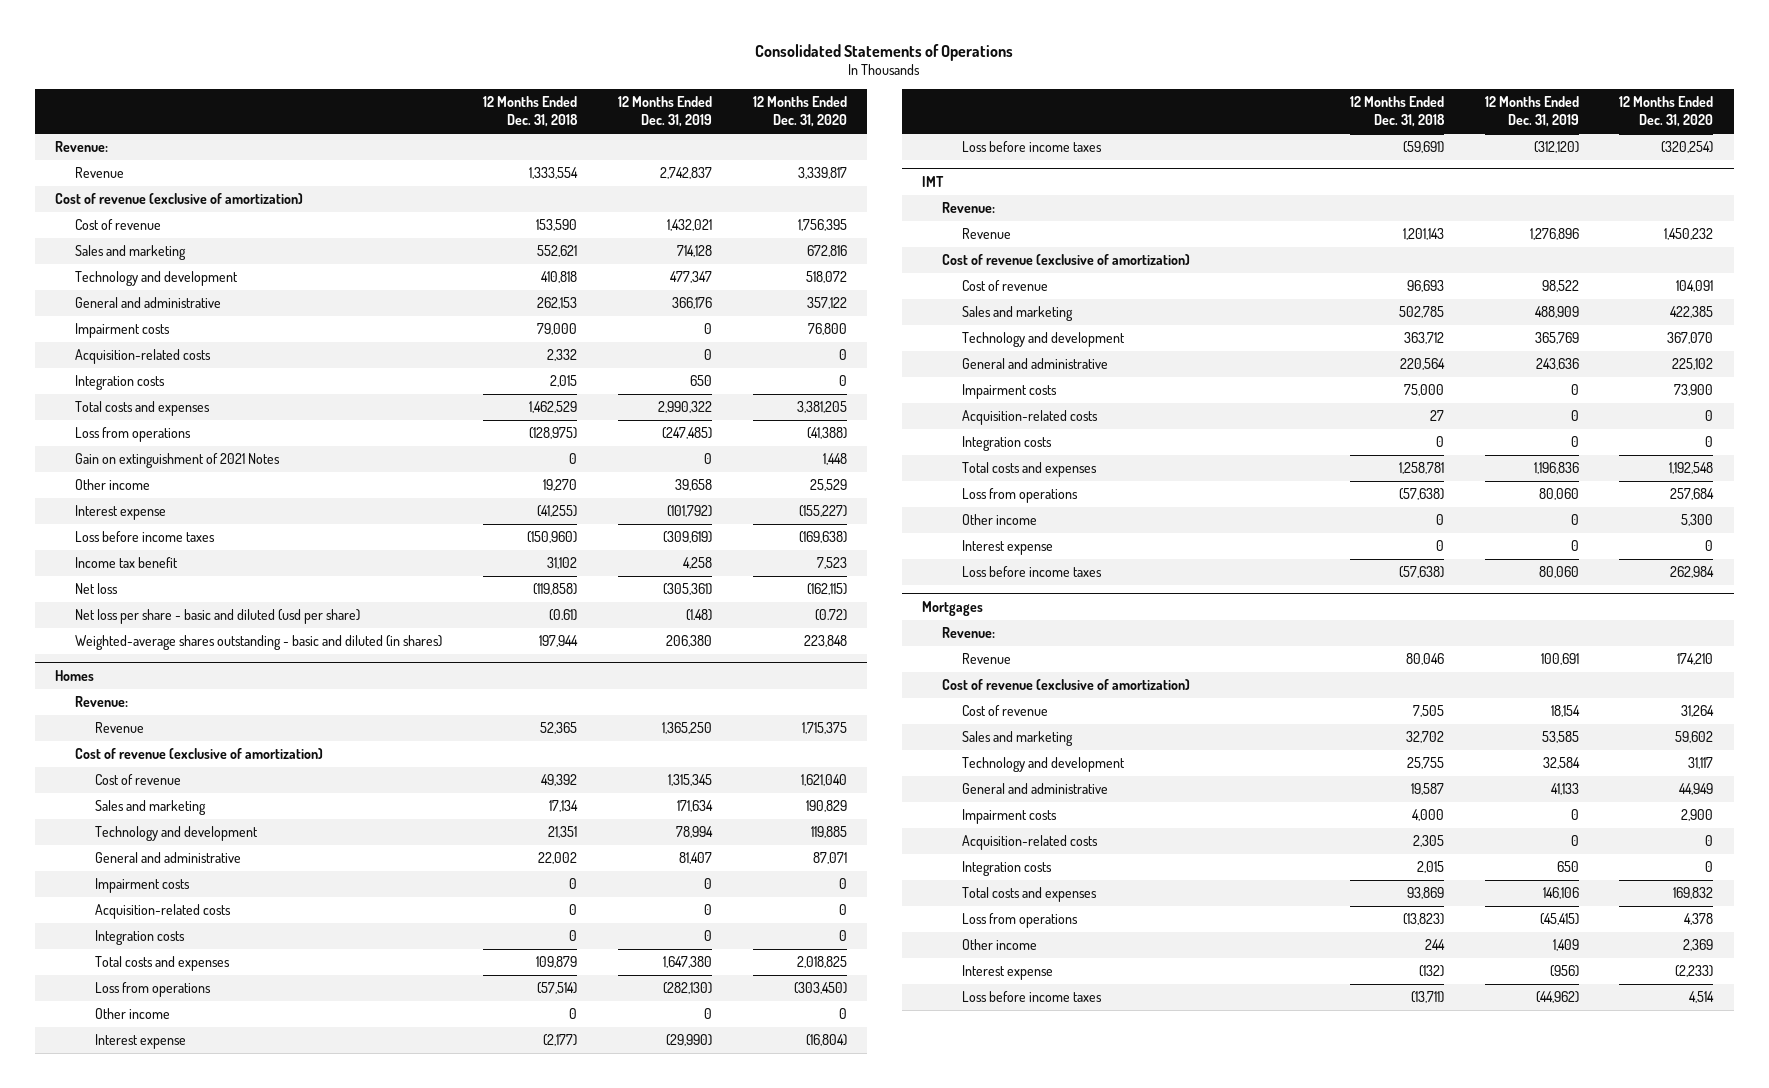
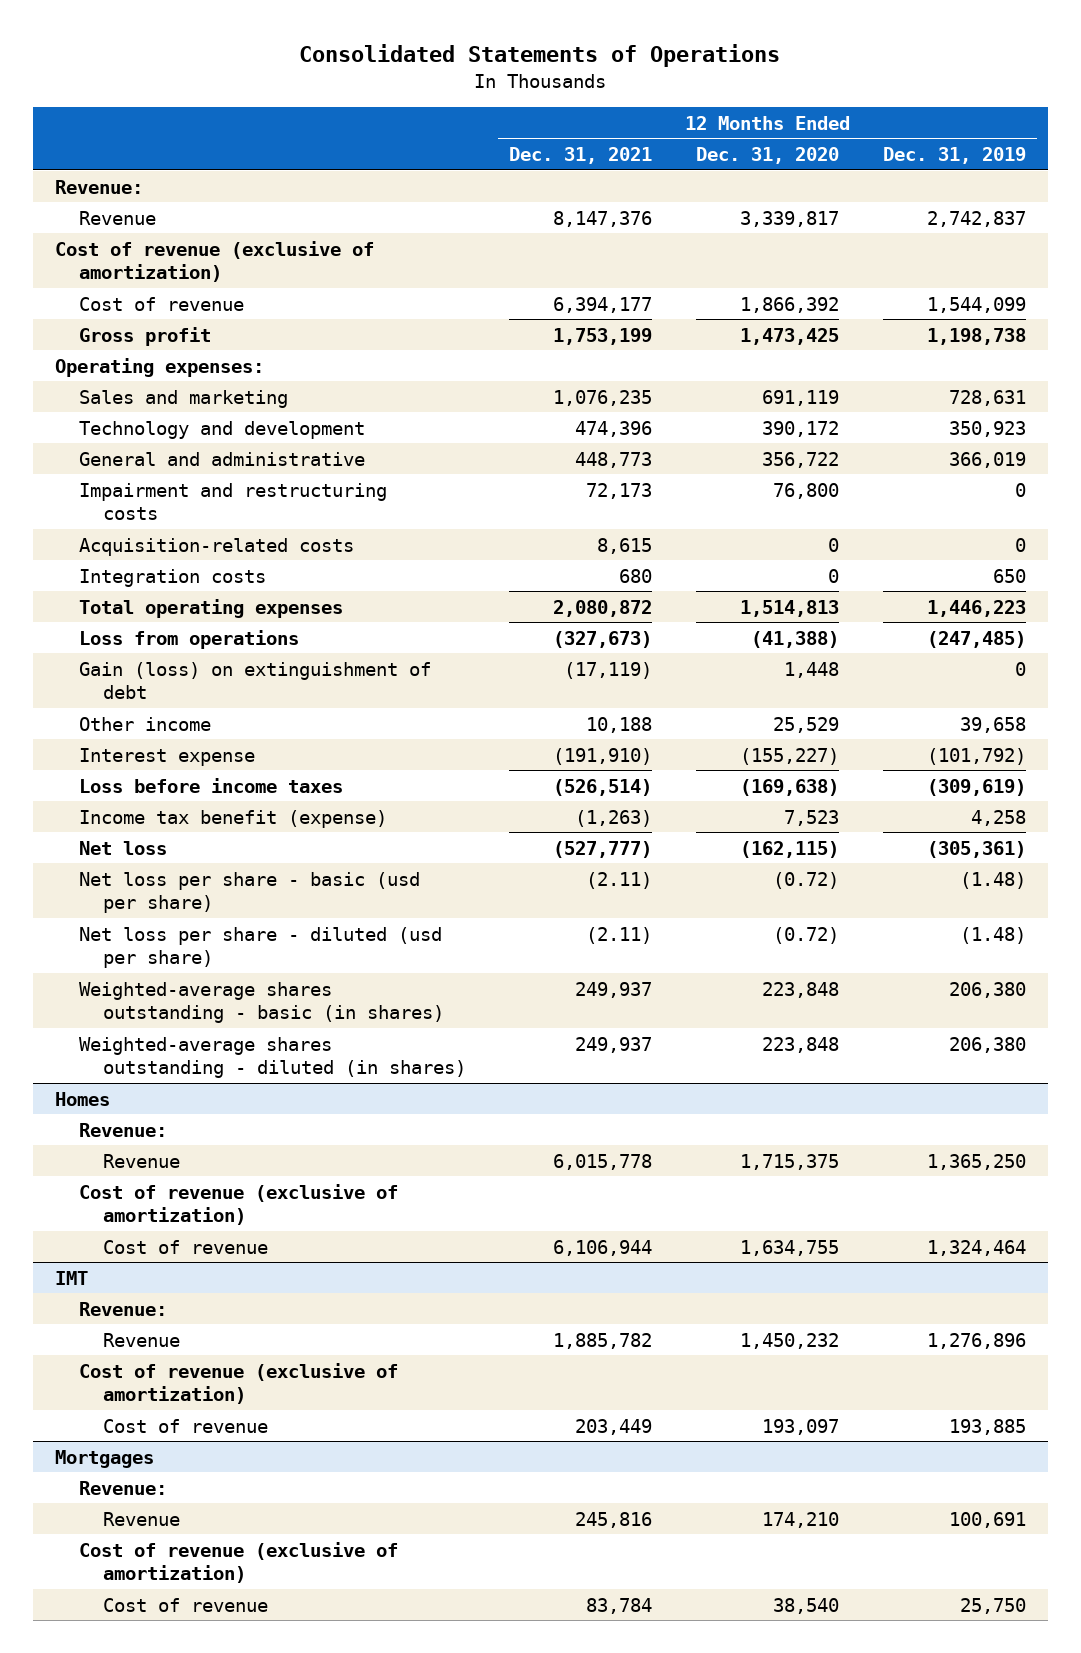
- | 12 Months Ended Dec. 31, 2018 | 12 Months Ended Dec. 31, 2019 | 12 Months Ended Dec. 31, 2020
+ | 12 Months Ended Dec. 31, 2021 | 12 Months Ended Dec. 31, 2020 | 12 Months Ended Dec. 31, 2019
- Cost of revenue | 153,590 | 1,432,021 | 1,756,395
- Sales and marketing | 552,621 | 714,128 | 672,816
- Technology and development | 410,818 | 477,347 | 518,072
- General and administrative | 262,153 | 366,176 | 357,122
- Impairment costs | 79,000 | 0 | 76,800
+ Cost of revenue | 6,394,177 | 1,866,392 | 1,544,099
+ Gross profit | 1,753,199 | 1,473,425 | 1,198,738
+ Operating expenses:
+ Sales and marketing | 1,076,235 | 691,119 | 728,631
+ Technology and development | 474,396 | 390,172 | 350,923
+ General and administrative | 448,773 | 356,722 | 366,019
+ Impairment and restructuring costs | 72,173 | 76,800 | 0
- Total costs and expenses | 1,462,529 | 2,990,322 | 3,381,205
+ Total operating expenses | 2,080,872 | 1,514,813 | 1,446,223
- Gain on extinguishment of 2021 Notes | 0 | 0 | 1,448
+ Gain (loss) on extinguishment of debt | (17,119) | 1,448 | 0
- Income tax benefit | 31,102 | 4,258 | 7,523
+ Income tax benefit (expense) | (1,263) | 7,523 | 4,258
- Net loss per share - basic and diluted (usd per share) | (0.61) | (1.48) | (0.72)
- Weighted-average shares outstanding - basic and diluted (in shares) | 197,944 | 206,380 | 223,848
+ Net loss per share - basic (usd per share) | (2.11) | (0.72) | (1.48)
+ Net loss per share - diluted (usd per share) | (2.11) | (0.72) | (1.48)
+ Weighted-average shares outstanding - basic (in shares) | 249,937 | 223,848 | 206,380
+ Weighted-average shares outstanding - diluted (in shares) | 249,937 | 223,848 | 206,380
@ Homes
- Cost of revenue | 49,392 | 1,315,345 | 1,621,040
- Sales and marketing | 17,134 | 171,634 | 190,829
- Technology and development | 21,351 | 78,994 | 119,885
- General and administrative | 22,002 | 81,407 | 87,071
- Impairment costs | 0 | 0 | 0
- Acquisition-related costs | 0 | 0 | 0
- Integration costs | 0 | 0 | 0
- Total costs and expenses | 109,879 | 1,647,380 | 2,018,825
- Loss from operations | (57,514) | (282,130) | (303,450)
- Other income | 0 | 0 | 0
- Interest expense | (2,177) | (29,990) | (16,804)
- Loss before income taxes | (59,691) | (312,120) | (320,254)
+ Cost of revenue | 6,106,944 | 1,634,755 | 1,324,464
@ IMT
- Cost of revenue | 96,693 | 98,522 | 104,091
- Sales and marketing | 502,785 | 488,909 | 422,385
- Technology and development | 363,712 | 365,769 | 367,070
- General and administrative | 220,564 | 243,636 | 225,102
- Impairment costs | 75,000 | 0 | 73,900
- Acquisition-related costs | 27 | 0 | 0
- Integration costs | 0 | 0 | 0
- Total costs and expenses | 1,258,781 | 1,196,836 | 1,192,548
- Loss from operations | (57,638) | 80,060 | 257,684
- Other income | 0 | 0 | 5,300
- Interest expense | 0 | 0 | 0
- Loss before income taxes | (57,638) | 80,060 | 262,984
+ Cost of revenue | 203,449 | 193,097 | 193,885
@ Mortgages
- Cost of revenue | 7,505 | 18,154 | 31,264
- Sales and marketing | 32,702 | 53,585 | 59,602
- Technology and development | 25,755 | 32,584 | 31,117
- General and administrative | 19,587 | 41,133 | 44,949
- Impairment costs | 4,000 | 0 | 2,900
- Acquisition-related costs | 2,305 | 0 | 0
- Integration costs | 2,015 | 650 | 0
- Total costs and expenses | 93,869 | 146,106 | 169,832
- Loss from operations | (13,823) | (45,415) | 4,378
- Other income | 244 | 1,409 | 2,369
- Interest expense | (132) | (956) | (2,233)
- Loss before income taxes | (13,711) | (44,962) | 4,514
+ Cost of revenue | 83,784 | 38,540 | 25,750

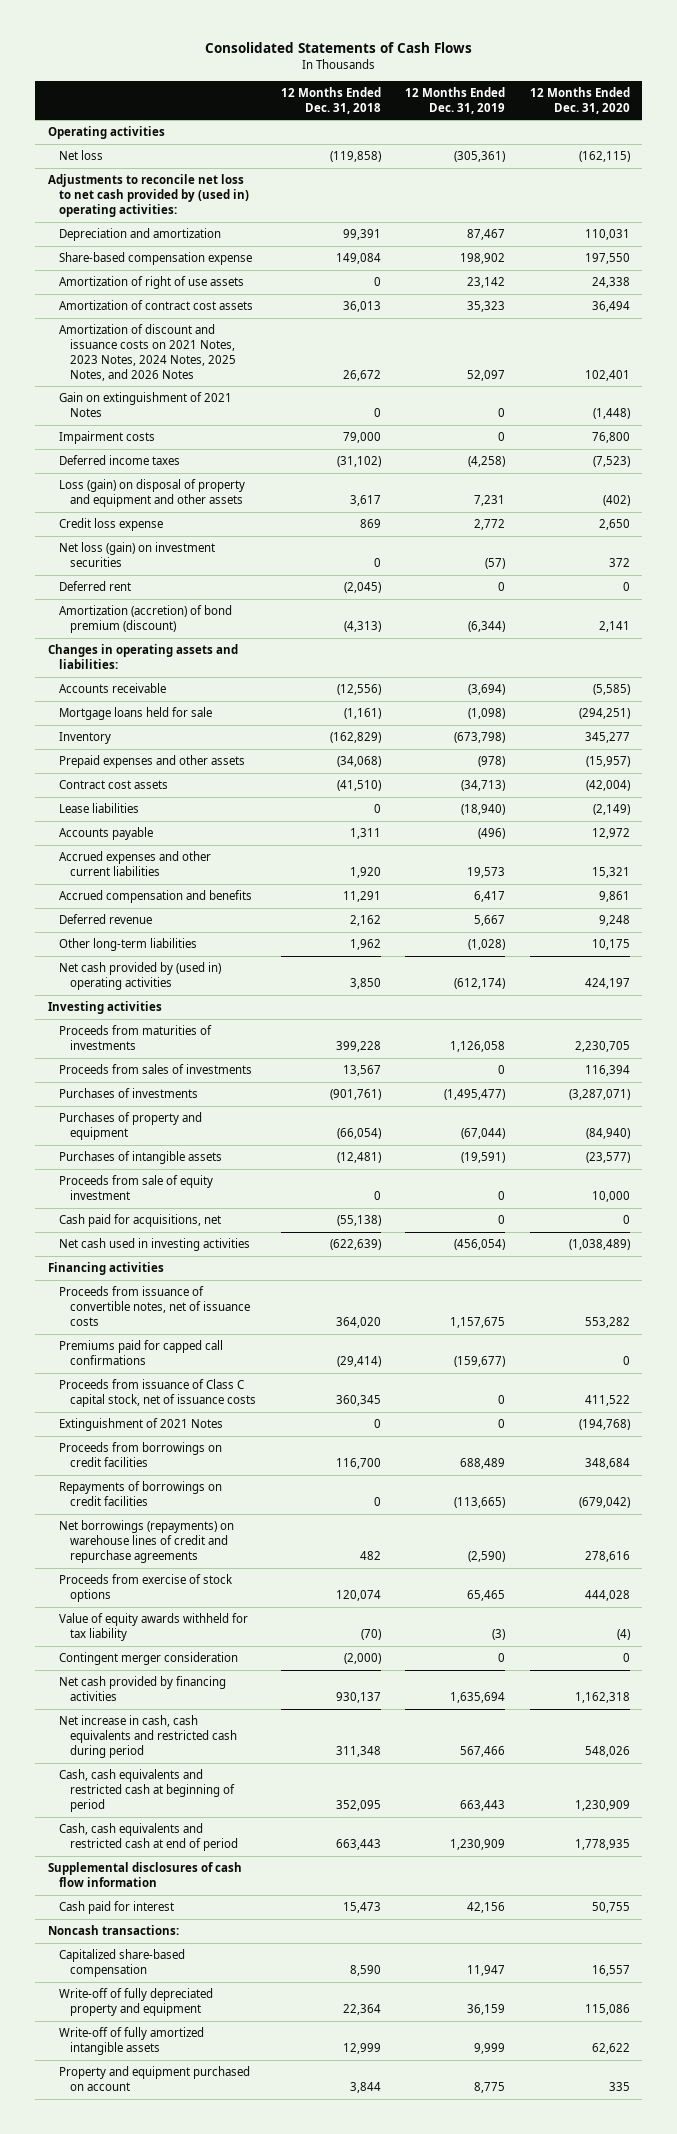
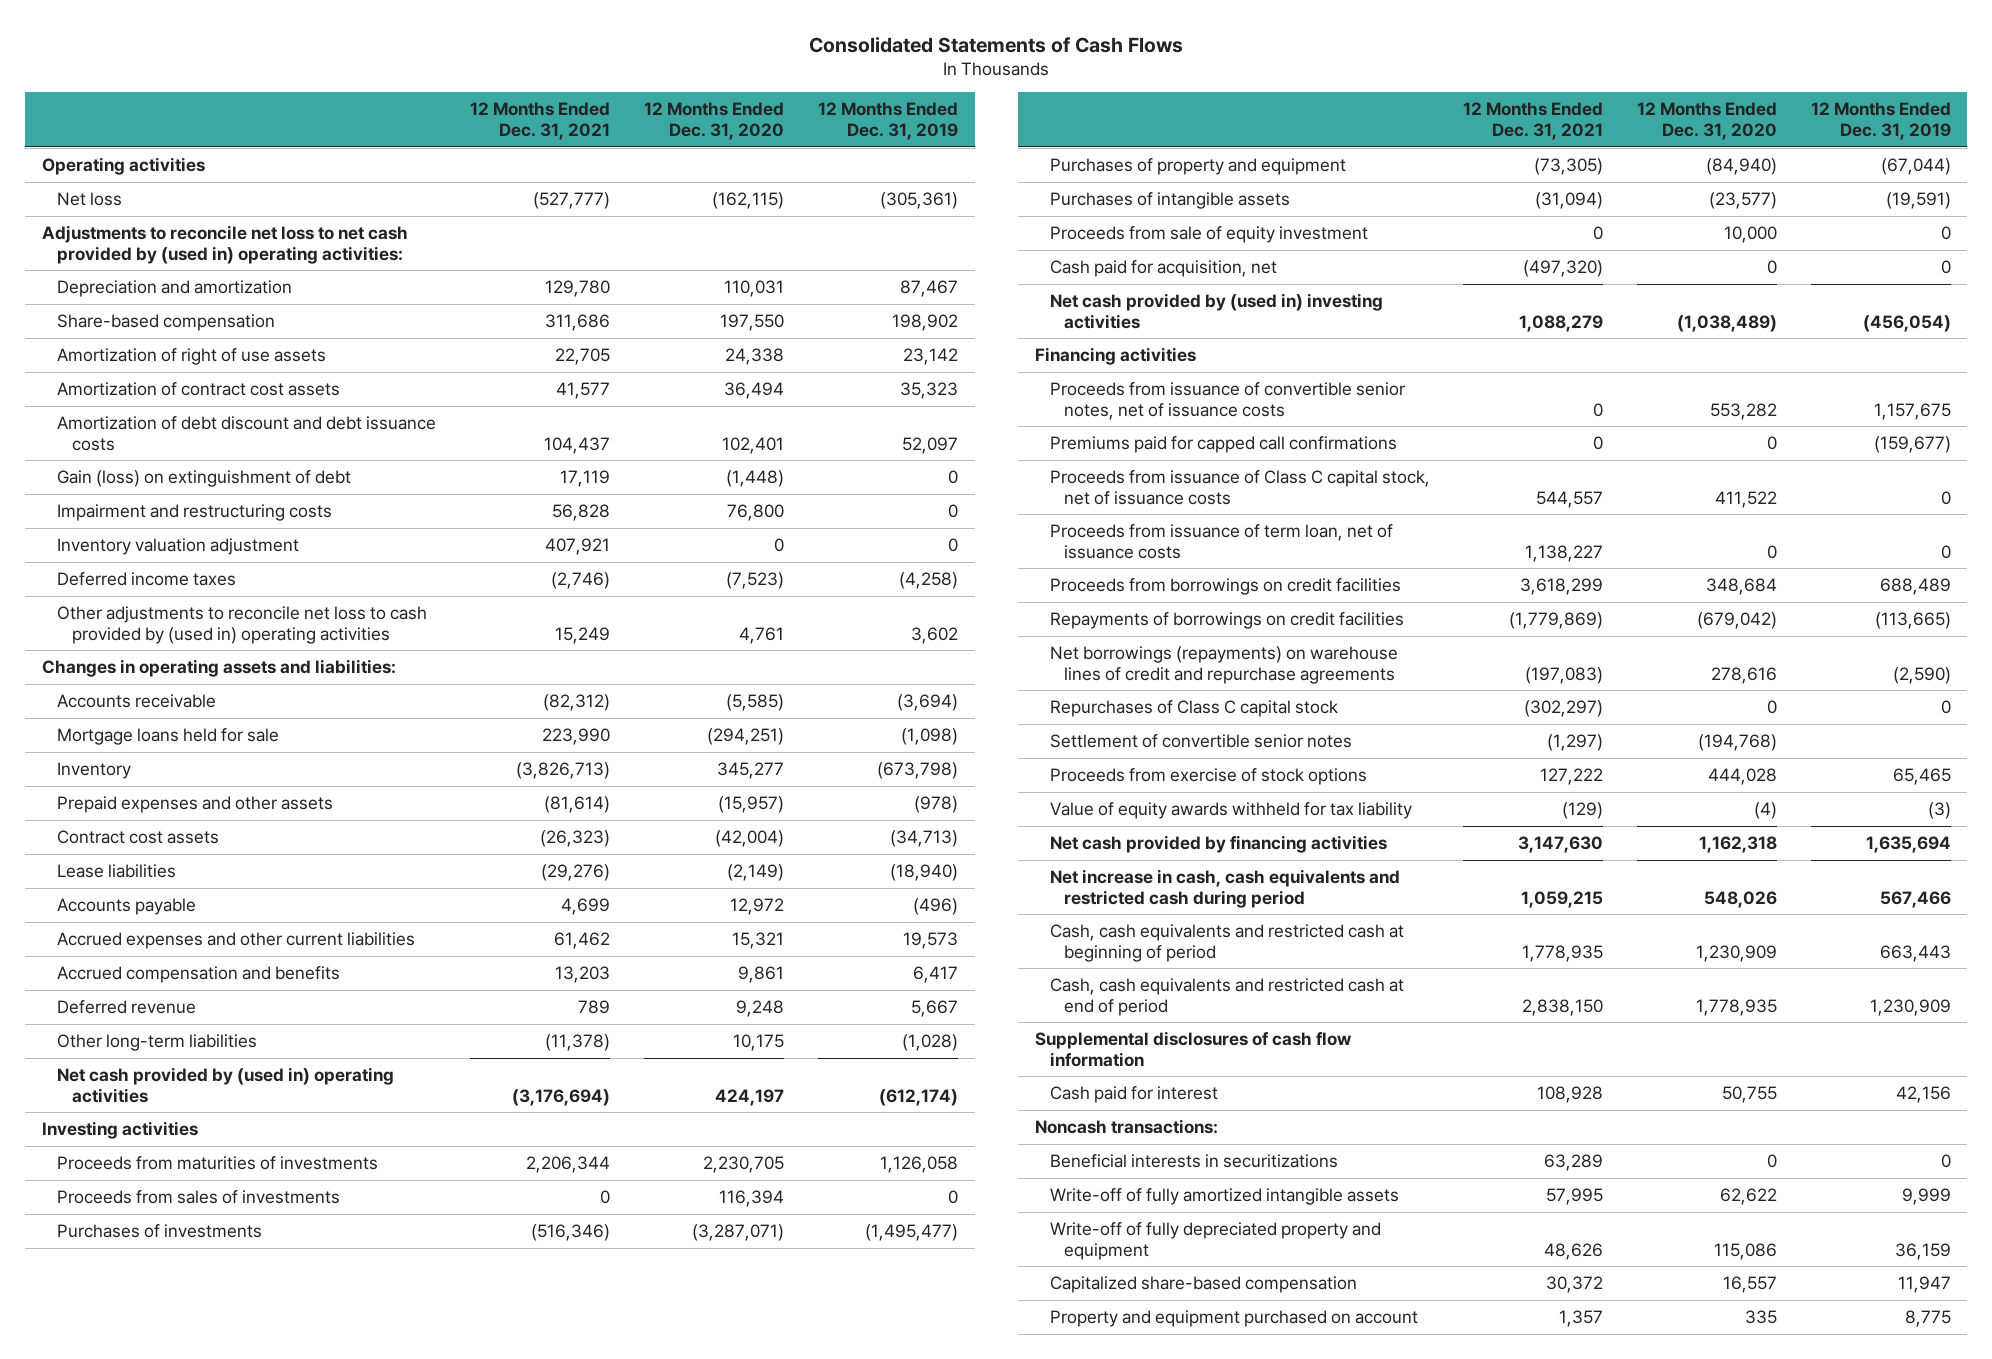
- | 12 Months Ended Dec. 31, 2018 | 12 Months Ended Dec. 31, 2019 | 12 Months Ended Dec. 31, 2020
+ | 12 Months Ended Dec. 31, 2021 | 12 Months Ended Dec. 31, 2020 | 12 Months Ended Dec. 31, 2019
- Share-based compensation expense | 149,084 | 198,902 | 197,550
+ Share-based compensation | 311,686 | 197,550 | 198,902
- Amortization of discount and issuance costs on 2021 Notes, 2023 Notes, 2024 Notes, 2025 Notes, and 2026 Notes | 26,672 | 52,097 | 102,401
- Gain on extinguishment of 2021 Notes | 0 | 0 | (1,448)
- Impairment costs | 79,000 | 0 | 76,800
+ Amortization of debt discount and debt issuance costs | 104,437 | 102,401 | 52,097
+ Gain (loss) on extinguishment of debt | 17,119 | (1,448) | 0
+ Impairment and restructuring costs | 56,828 | 76,800 | 0
+ Inventory valuation adjustment | 407,921 | 0 | 0
- Loss (gain) on disposal of property and equipment and other assets | 3,617 | 7,231 | (402)
- Credit loss expense | 869 | 2,772 | 2,650
- Net loss (gain) on investment securities | 0 | (57) | 372
- Deferred rent | (2,045) | 0 | 0
- Amortization (accretion) of bond premium (discount) | (4,313) | (6,344) | 2,141
+ Other adjustments to reconcile net loss to cash provided by (used in) operating activities | 15,249 | 4,761 | 3,602
- Cash paid for acquisitions, net | (55,138) | 0 | 0
- Net cash used in investing activities | (622,639) | (456,054) | (1,038,489)
+ Cash paid for acquisition, net | (497,320) | 0 | 0
+ Net cash provided by (used in) investing activities | 1,088,279 | (1,038,489) | (456,054)
- Proceeds from issuance of convertible notes, net of issuance costs | 364,020 | 1,157,675 | 553,282
+ Proceeds from issuance of convertible senior notes, net of issuance costs | 0 | 553,282 | 1,157,675
- Extinguishment of 2021 Notes | 0 | 0 | (194,768)
+ Proceeds from issuance of term loan, net of issuance costs | 1,138,227 | 0 | 0
+ Repurchases of Class C capital stock | (302,297) | 0 | 0
+ Settlement of convertible senior notes | (1,297) | (194,768) |
- Contingent merger consideration | (2,000) | 0 | 0
+ Beneficial interests in securitizations | 63,289 | 0 | 0
moved down: Write-off of fully depreciated property and equipment | 48,626 | 115,086 | 36,159
moved down: Capitalized share-based compensation | 30,372 | 16,557 | 11,947

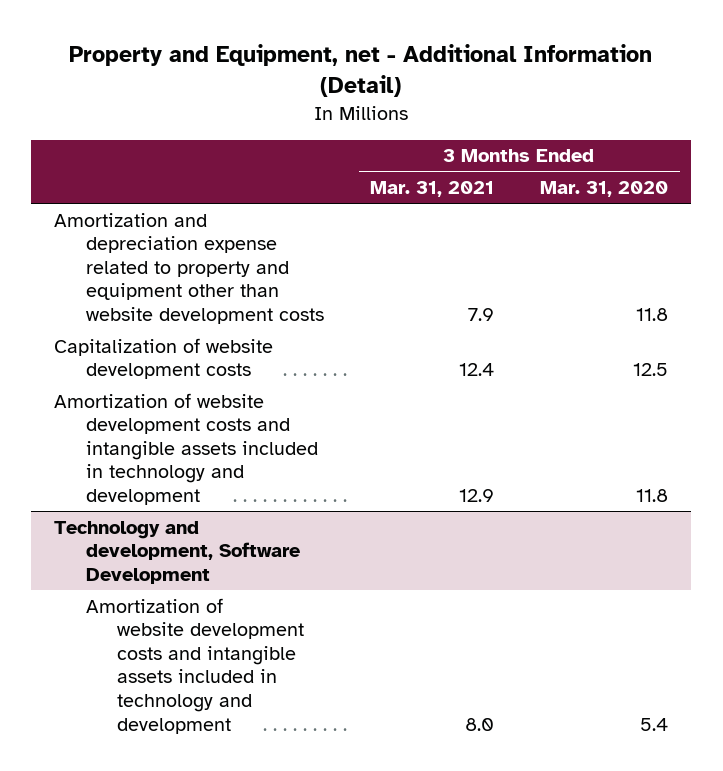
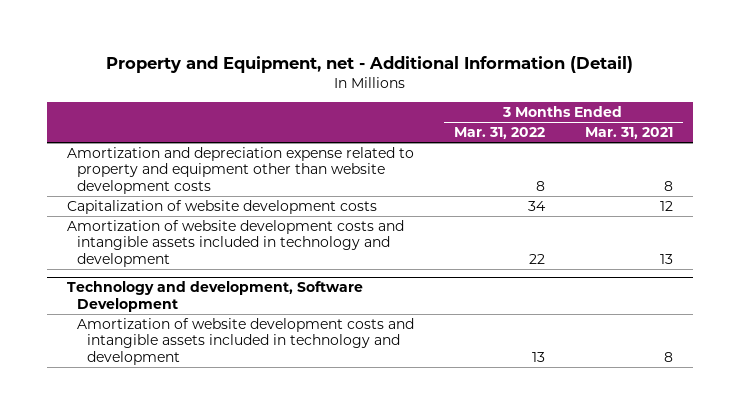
- | 3 Months Ended Mar. 31, 2021 | 3 Months Ended Mar. 31, 2020
+ | 3 Months Ended Mar. 31, 2022 | 3 Months Ended Mar. 31, 2021
- Amortization and depreciation expense related to property and equipment other than website development costs | 7.9 | 11.8
- Capitalization of website development costs | 12.4 | 12.5
- Amortization of website development costs and intangible assets included in technology and development | 12.9 | 11.8
+ Amortization and depreciation expense related to property and equipment other than website development costs | 8 | 8
+ Capitalization of website development costs | 34 | 12
+ Amortization of website development costs and intangible assets included in technology and development | 22 | 13
@ Technology and development, Software Development
- Amortization of website development costs and intangible assets included in technology and development | 8.0 | 5.4
+ Amortization of website development costs and intangible assets included in technology and development | 13 | 8

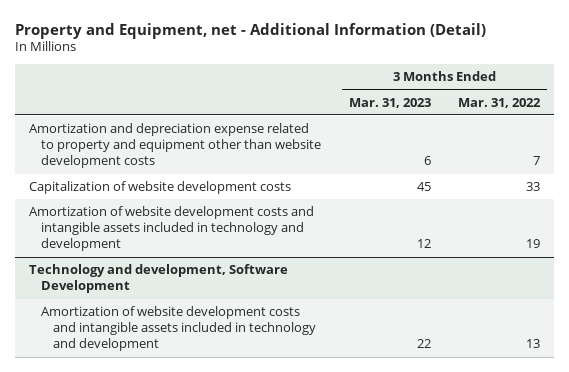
- | 3 Months Ended Mar. 31, 2022 | 3 Months Ended Mar. 31, 2021
+ | 3 Months Ended Mar. 31, 2023 | 3 Months Ended Mar. 31, 2022
- Amortization and depreciation expense related to property and equipment other than website development costs | 8 | 8
- Capitalization of website development costs | 34 | 12
- Amortization of website development costs and intangible assets included in technology and development | 22 | 13
+ Amortization and depreciation expense related to property and equipment other than website development costs | 6 | 7
+ Capitalization of website development costs | 45 | 33
+ Amortization of website development costs and intangible assets included in technology and development | 12 | 19

